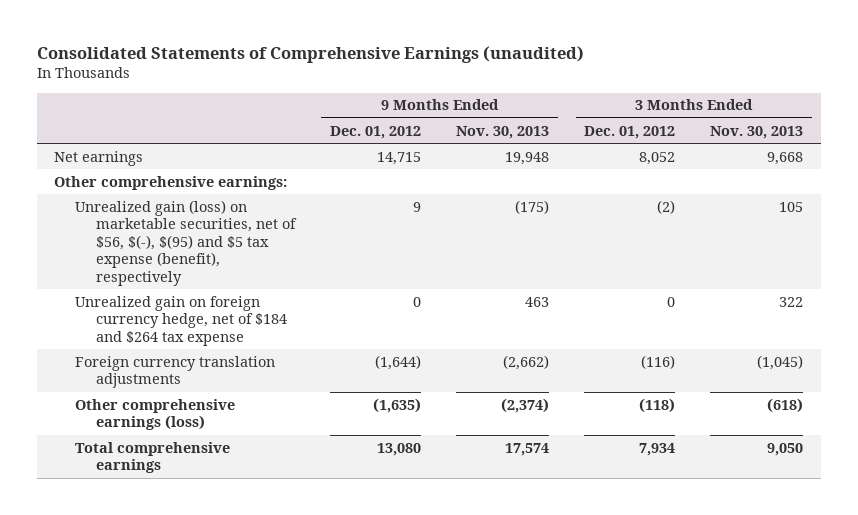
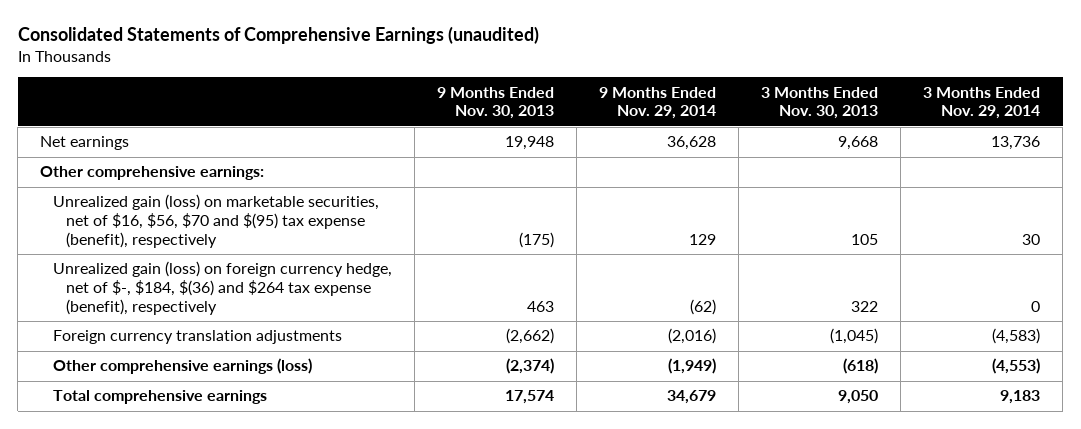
- | 9 Months Ended Dec. 01, 2012 | 9 Months Ended Nov. 30, 2013 | 3 Months Ended Dec. 01, 2012 | 3 Months Ended Nov. 30, 2013
+ | 9 Months Ended Nov. 30, 2013 | 9 Months Ended Nov. 29, 2014 | 3 Months Ended Nov. 30, 2013 | 3 Months Ended Nov. 29, 2014
- Unrealized gain (loss) on marketable securities, net of $56, $(-), $(95) and $5 tax expense (benefit), respectively | 9 | (175) | (2) | 105
- Unrealized gain on foreign currency hedge, net of $184 and $264 tax expense | 0 | 463 | 0 | 322
+ Unrealized gain (loss) on marketable securities, net of $16, $56, $70 and $(95) tax expense (benefit), respectively | (175) | 129 | 105 | 30
+ Unrealized gain (loss) on foreign currency hedge, net of $-, $184, $(36) and $264 tax expense (benefit), respectively | 463 | (62) | 322 | 0

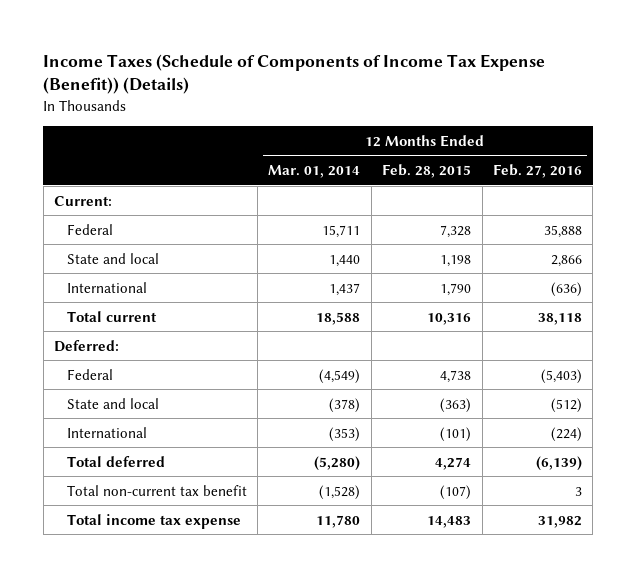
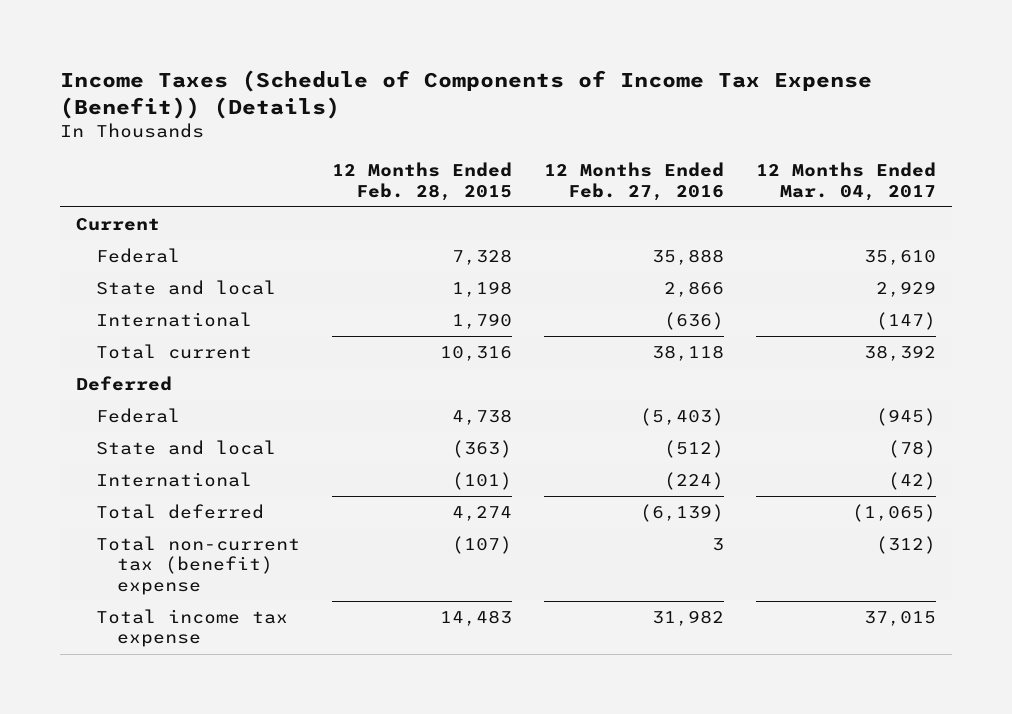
- | 12 Months Ended Mar. 01, 2014 | 12 Months Ended Feb. 28, 2015 | 12 Months Ended Feb. 27, 2016
+ | 12 Months Ended Feb. 28, 2015 | 12 Months Ended Feb. 27, 2016 | 12 Months Ended Mar. 04, 2017
- Current:
+ Current
- Deferred:
+ Deferred
- Total non-current tax benefit | (1,528) | (107) | 3
+ Total non-current tax (benefit) expense | (107) | 3 | (312)

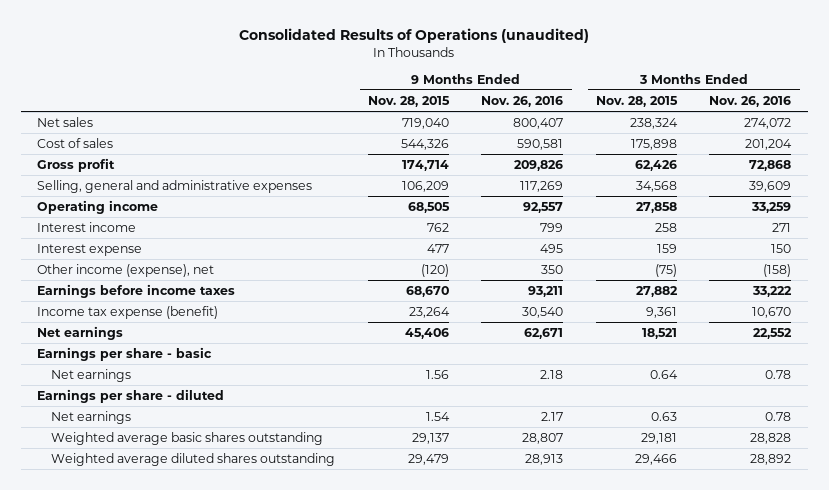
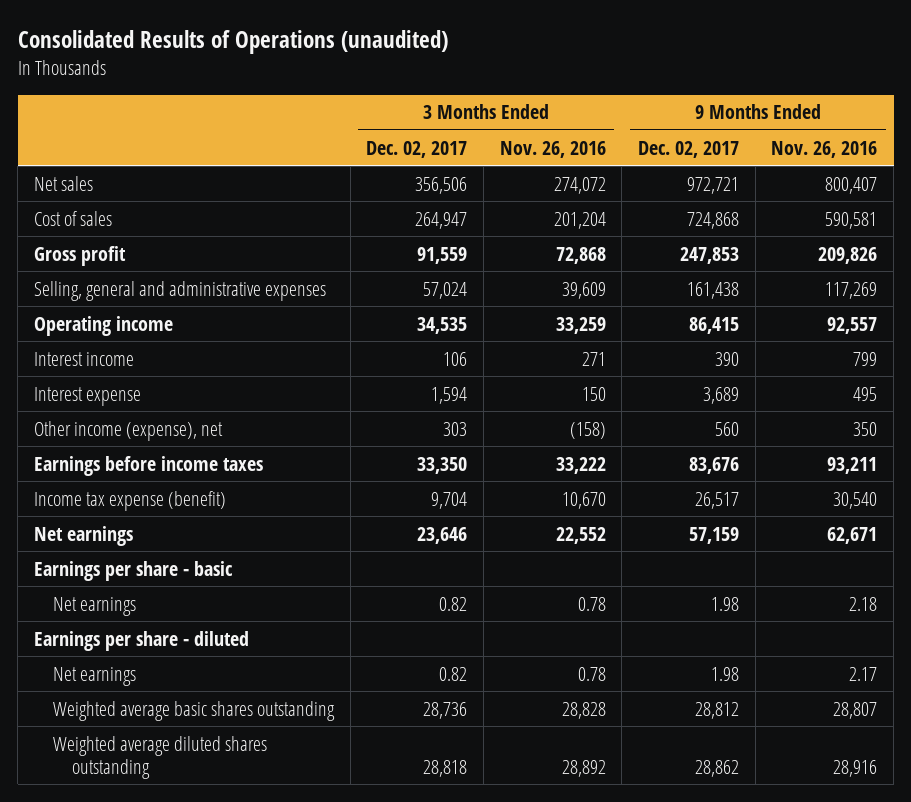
- | 9 Months Ended Nov. 28, 2015 | 9 Months Ended Nov. 26, 2016 | 3 Months Ended Nov. 28, 2015 | 3 Months Ended Nov. 26, 2016
+ | 3 Months Ended Dec. 02, 2017 | 3 Months Ended Nov. 26, 2016 | 9 Months Ended Dec. 02, 2017 | 9 Months Ended Nov. 26, 2016
- Weighted average diluted shares outstanding | 29,479 | 28,913 | 29,466 | 28,892
+ Weighted average diluted shares outstanding | 28,818 | 28,892 | 28,862 | 28,916

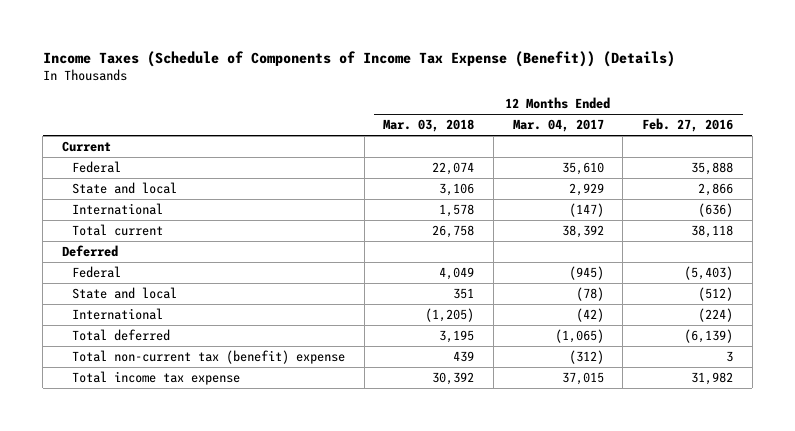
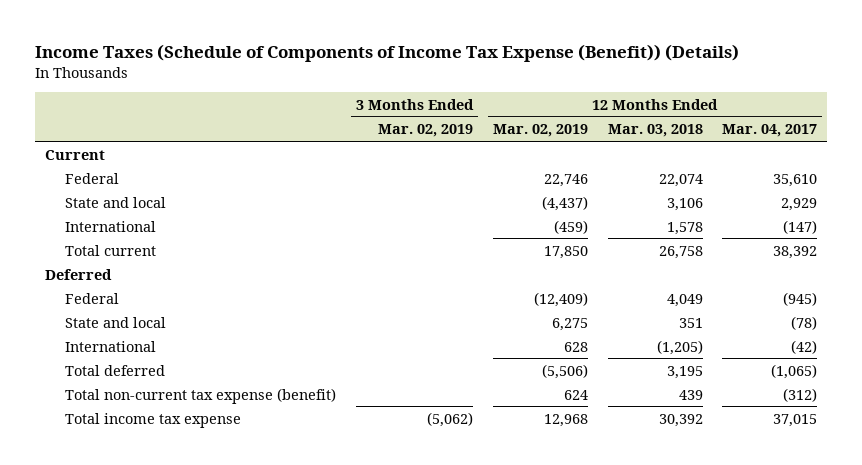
- | 12 Months Ended Mar. 03, 2018 | 12 Months Ended Mar. 04, 2017 | 12 Months Ended Feb. 27, 2016
+ | 3 Months Ended Mar. 02, 2019 | 12 Months Ended Mar. 02, 2019 | 12 Months Ended Mar. 03, 2018 | 12 Months Ended Mar. 04, 2017
- Total non-current tax (benefit) expense | 439 | (312) | 3
+ Total non-current tax expense (benefit) | | 624 | 439 | (312)

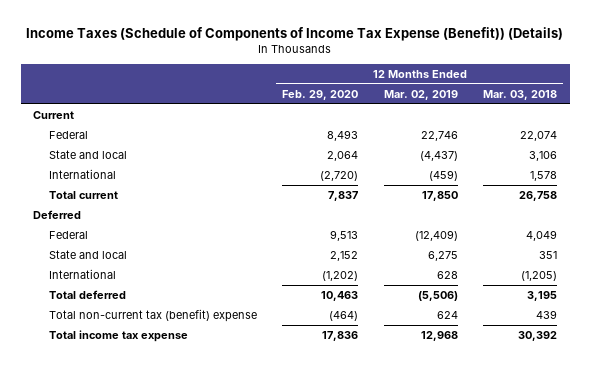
- | 3 Months Ended Mar. 02, 2019 | 12 Months Ended Mar. 02, 2019 | 12 Months Ended Mar. 03, 2018 | 12 Months Ended Mar. 04, 2017
+ | 12 Months Ended Feb. 29, 2020 | 12 Months Ended Mar. 02, 2019 | 12 Months Ended Mar. 03, 2018
- Total non-current tax expense (benefit) | | 624 | 439 | (312)
+ Total non-current tax (benefit) expense | (464) | 624 | 439

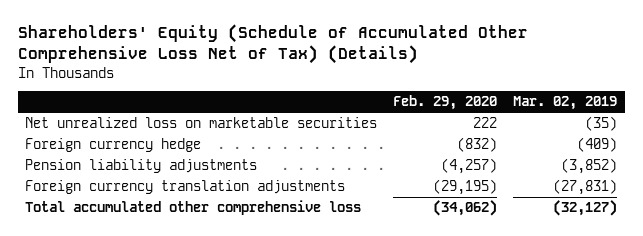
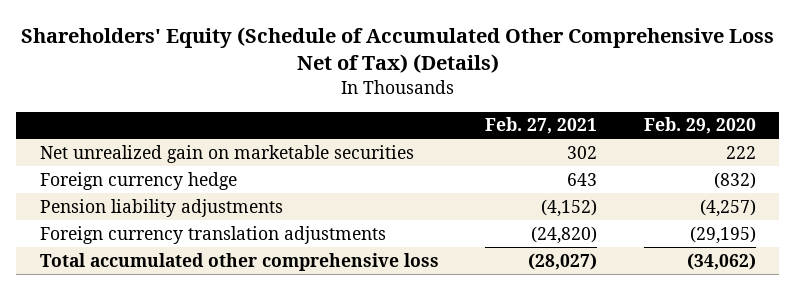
- | Feb. 29, 2020 | Mar. 02, 2019
+ | Feb. 27, 2021 | Feb. 29, 2020
- Net unrealized loss on marketable securities | 222 | (35)
+ Net unrealized gain on marketable securities | 302 | 222

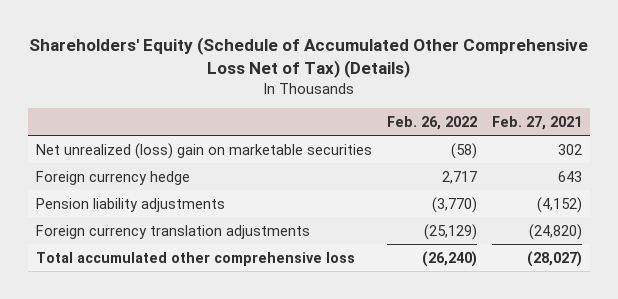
- | Feb. 27, 2021 | Feb. 29, 2020
+ | Feb. 26, 2022 | Feb. 27, 2021
- Net unrealized gain on marketable securities | 302 | 222
+ Net unrealized (loss) gain on marketable securities | (58) | 302

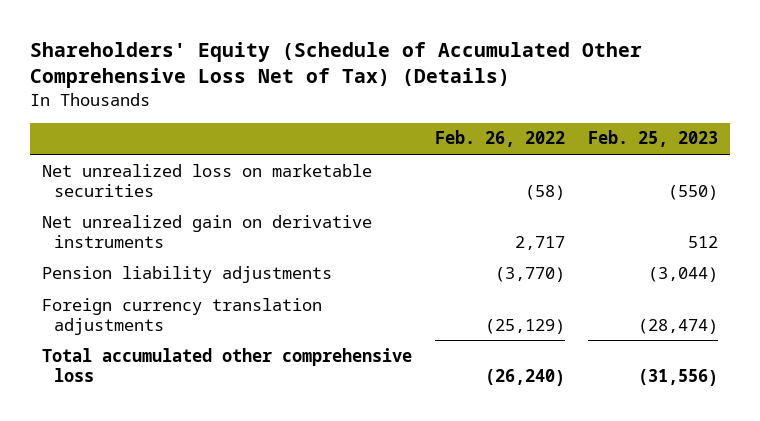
- | Feb. 26, 2022 | Feb. 27, 2021
+ | Feb. 26, 2022 | Feb. 25, 2023
- Net unrealized (loss) gain on marketable securities | (58) | 302
- Foreign currency hedge | 2,717 | 643
+ Net unrealized loss on marketable securities | (58) | (550)
+ Net unrealized gain on derivative instruments | 2,717 | 512

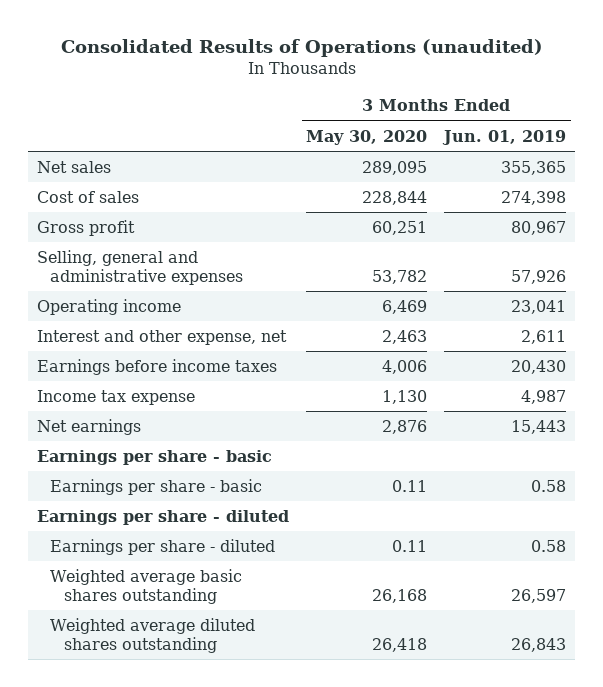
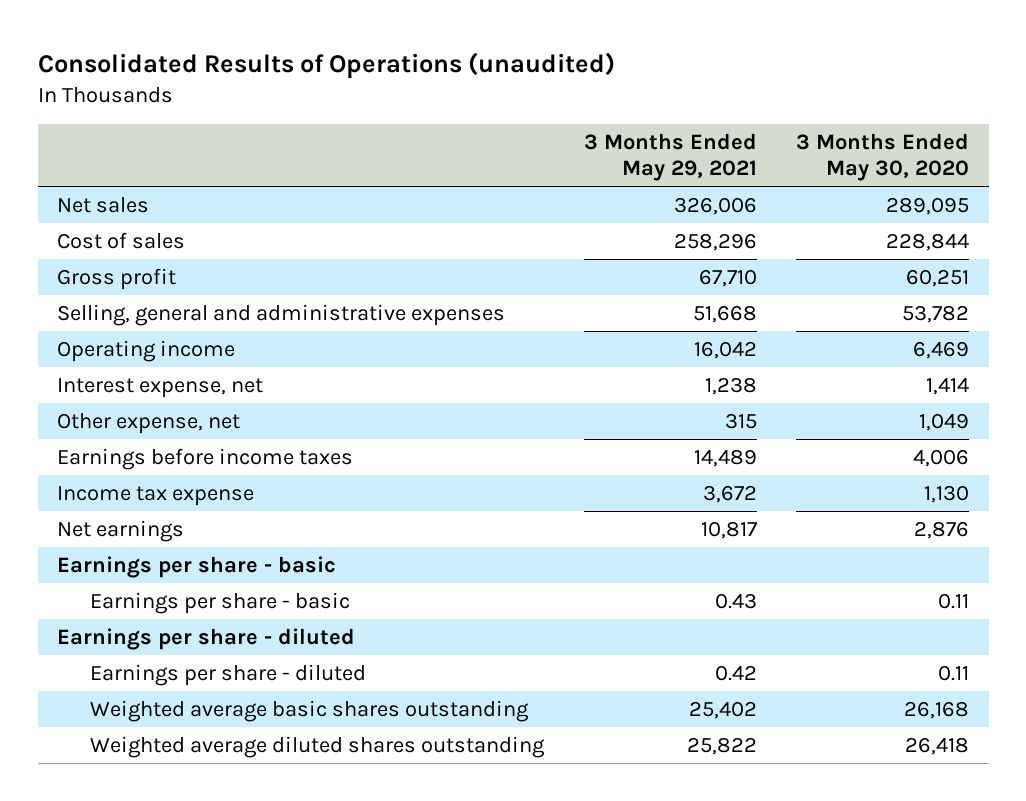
- | 3 Months Ended May 30, 2020 | 3 Months Ended Jun. 01, 2019
+ | 3 Months Ended May 29, 2021 | 3 Months Ended May 30, 2020
- Interest and other expense, net | 2,463 | 2,611
+ Interest expense, net | 1,238 | 1,414
+ Other expense, net | 315 | 1,049

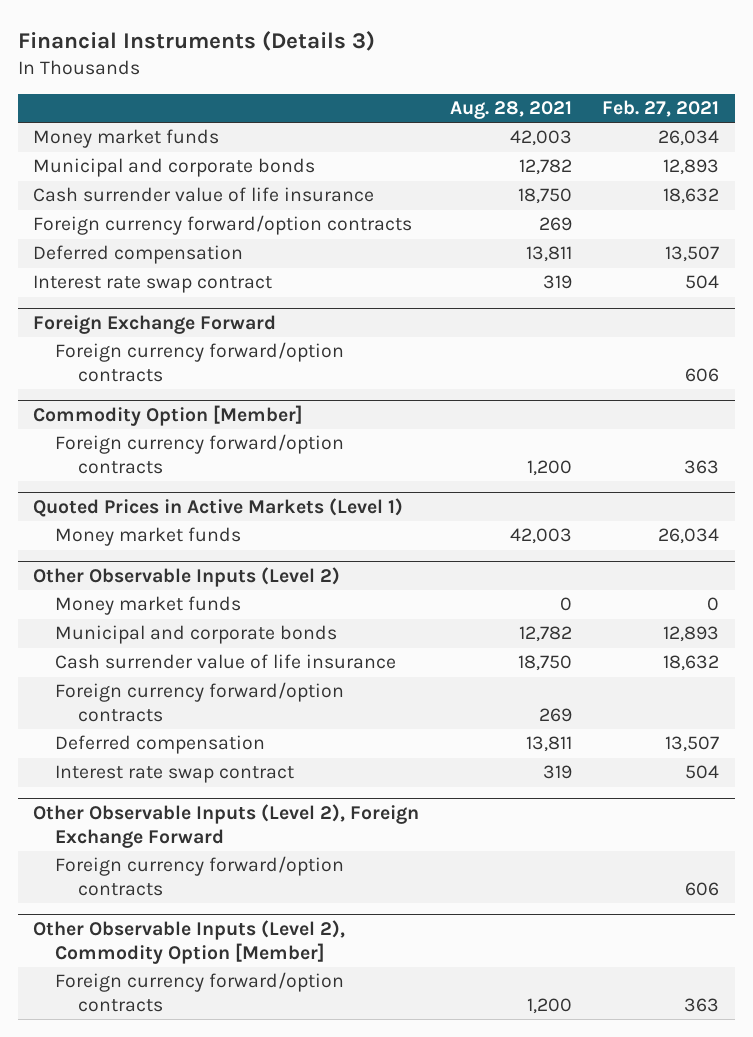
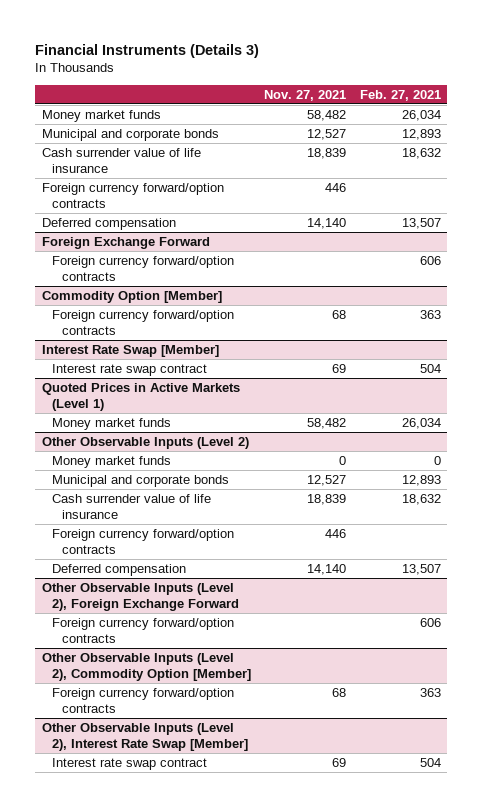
- | Aug. 28, 2021 | Feb. 27, 2021
+ | Nov. 27, 2021 | Feb. 27, 2021
- Interest rate swap contract | 319 | 504
+ Interest Rate Swap [Member]
+ Interest rate swap contract | 69 | 504
@ Other Observable Inputs (Level 2)
- Interest rate swap contract | 319 | 504
+ Other Observable Inputs (Level 2), Interest Rate Swap [Member]
+ Interest rate swap contract | 69 | 504

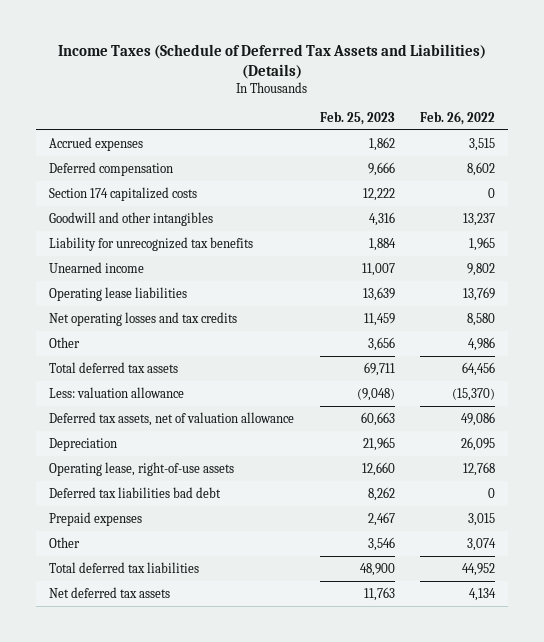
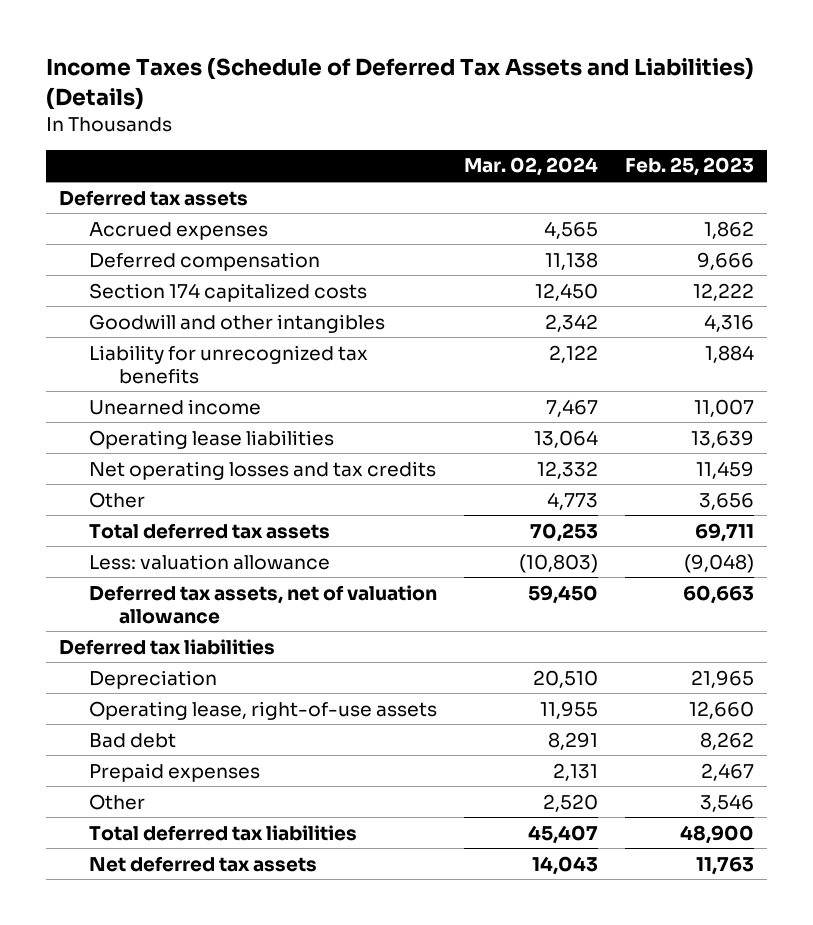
- | Feb. 25, 2023 | Feb. 26, 2022
+ | Mar. 02, 2024 | Feb. 25, 2023
+ Deferred tax assets
+ Deferred tax liabilities
- Deferred tax liabilities bad debt | 8,262 | 0
+ Bad debt | 8,291 | 8,262

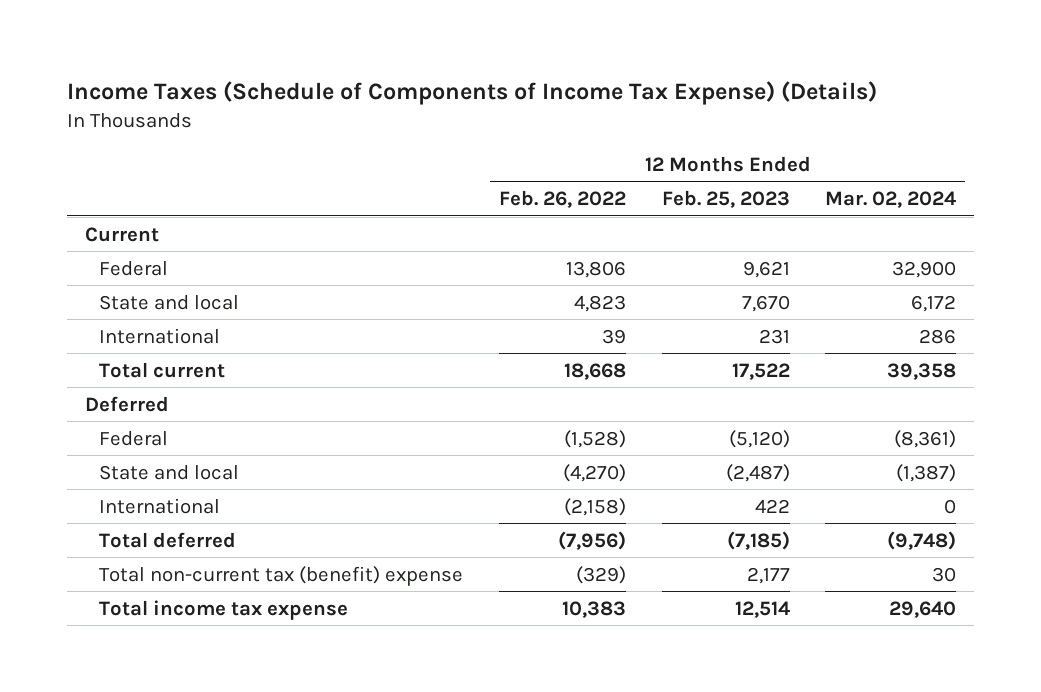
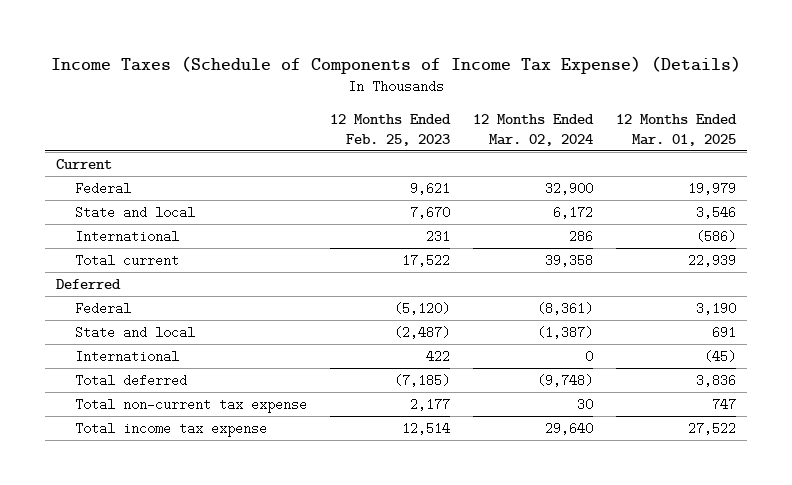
- | 12 Months Ended Feb. 26, 2022 | 12 Months Ended Feb. 25, 2023 | 12 Months Ended Mar. 02, 2024
+ | 12 Months Ended Feb. 25, 2023 | 12 Months Ended Mar. 02, 2024 | 12 Months Ended Mar. 01, 2025
- Total non-current tax (benefit) expense | (329) | 2,177 | 30
+ Total non-current tax expense | 2,177 | 30 | 747

